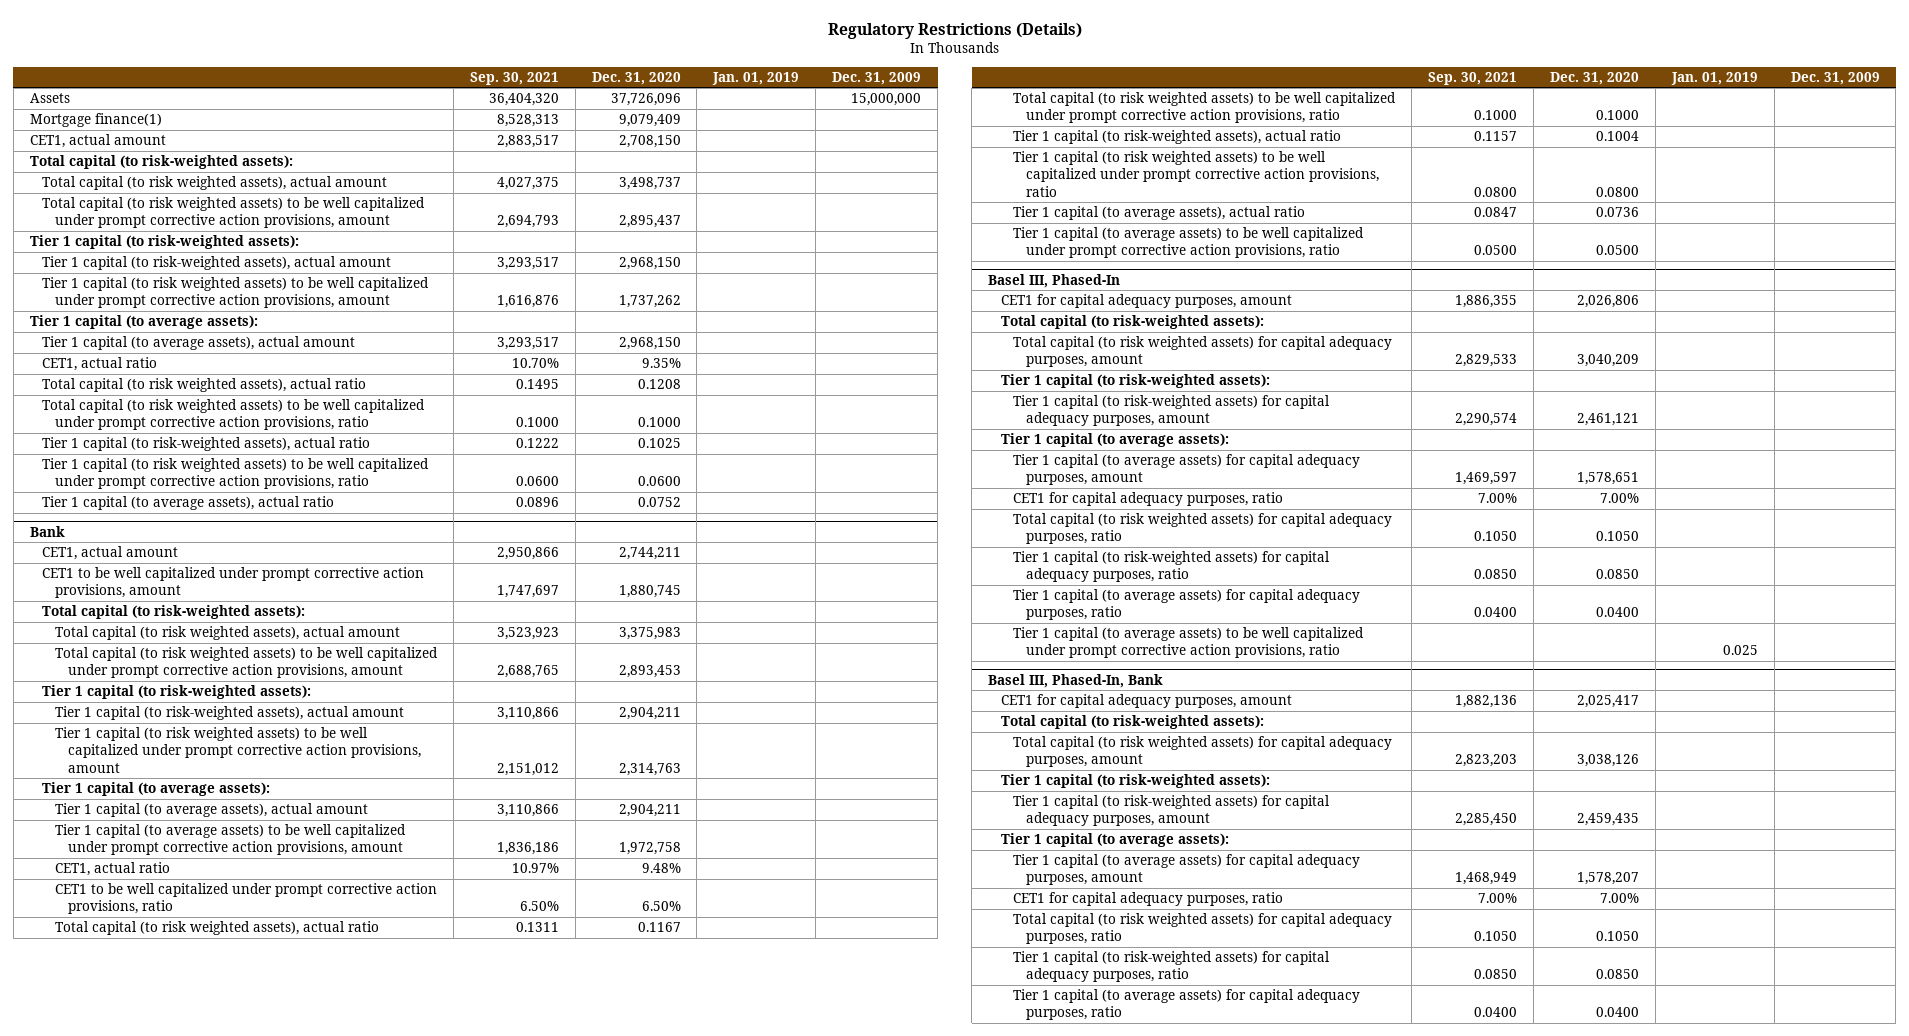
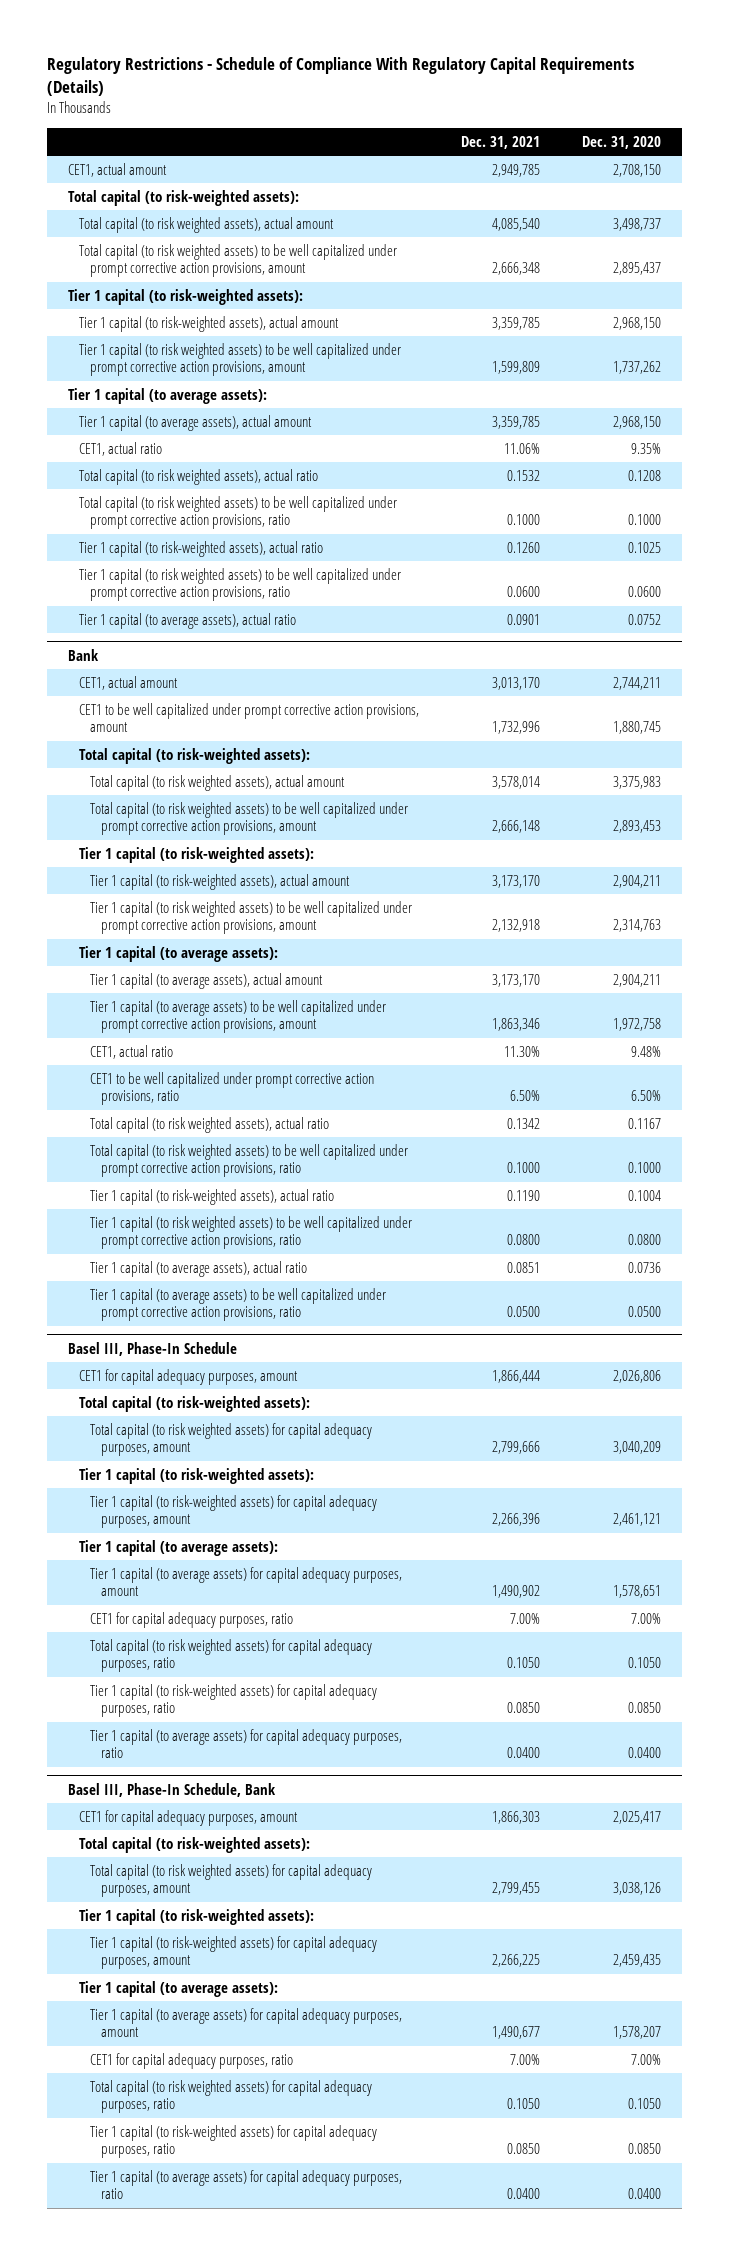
- Regulatory Restrictions (Details)
+ Regulatory Restrictions - Schedule of Compliance With Regulatory Capital Requirements (Details)
- | Sep. 30, 2021 | Dec. 31, 2020 | Jan. 01, 2019 | Dec. 31, 2009
+ | Dec. 31, 2021 | Dec. 31, 2020
- Assets | 36,404,320 | 37,726,096 | | 15,000,000
- Mortgage finance(1) | 8,528,313 | 9,079,409 | |
- Basel III, Phased-In
+ Basel III, Phase-In Schedule
- Tier 1 capital (to average assets) to be well capitalized under prompt corrective action provisions, ratio | | | 0.025 |
- Basel III, Phased-In, Bank
+ Basel III, Phase-In Schedule, Bank

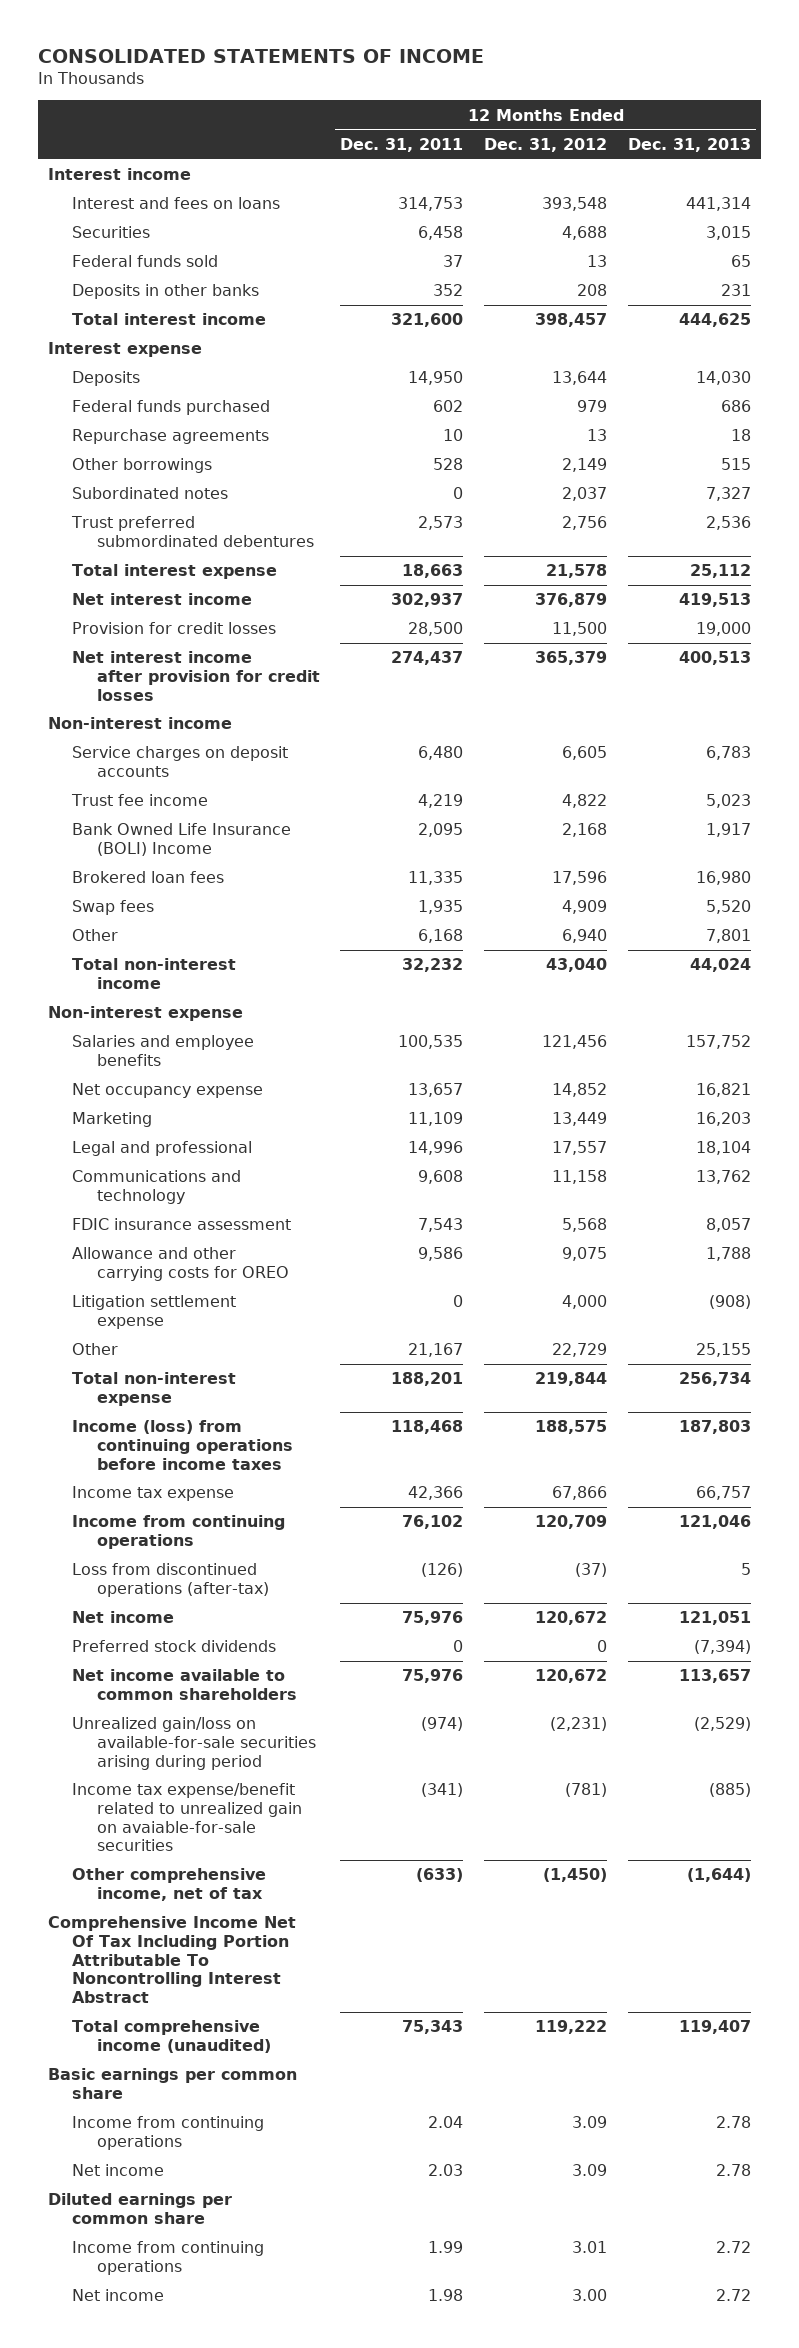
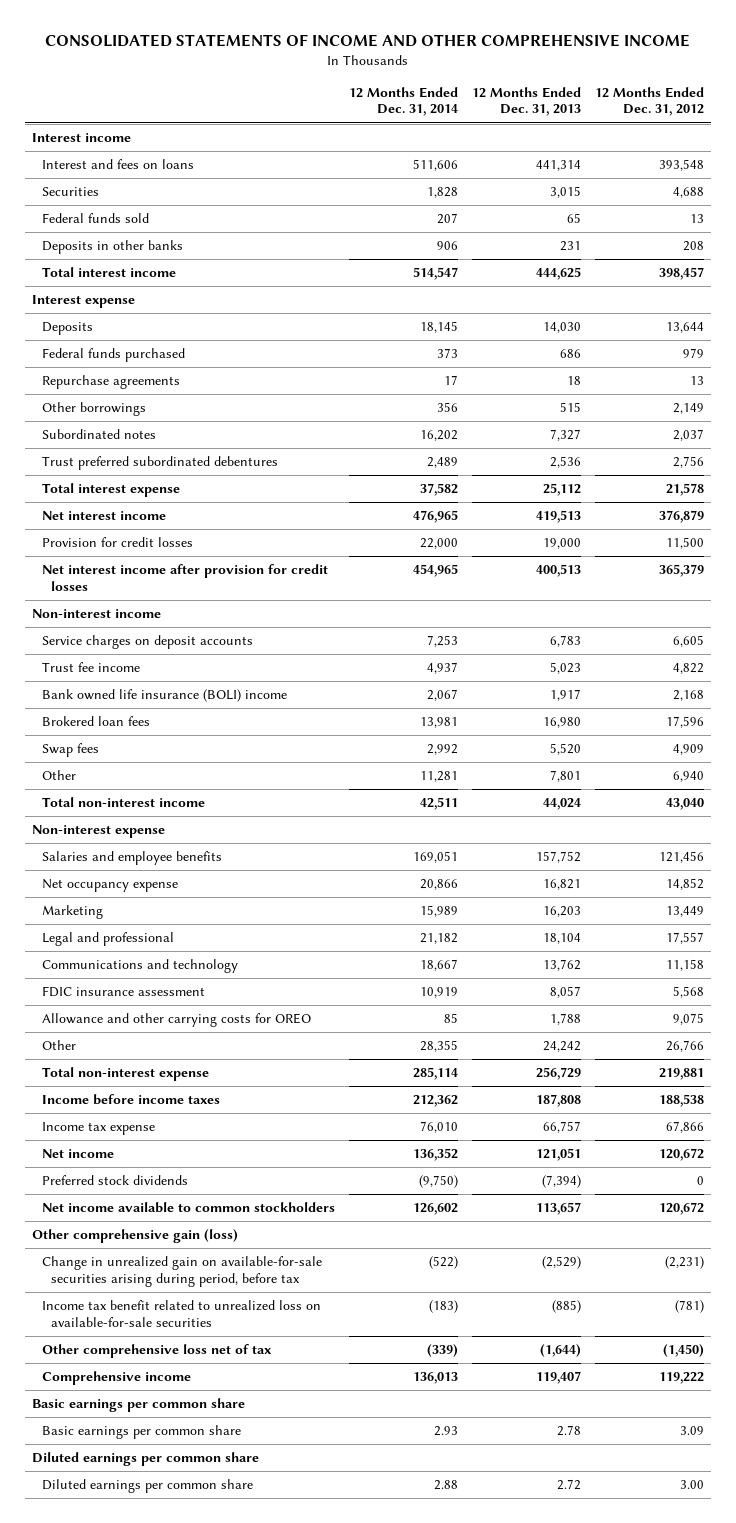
- CONSOLIDATED STATEMENTS OF INCOME
+ CONSOLIDATED STATEMENTS OF INCOME AND OTHER COMPREHENSIVE INCOME
- | 12 Months Ended Dec. 31, 2011 | 12 Months Ended Dec. 31, 2012 | 12 Months Ended Dec. 31, 2013
+ | 12 Months Ended Dec. 31, 2014 | 12 Months Ended Dec. 31, 2013 | 12 Months Ended Dec. 31, 2012
- Trust preferred submordinated debentures | 2,573 | 2,756 | 2,536
+ Trust preferred subordinated debentures | 2,489 | 2,536 | 2,756
- Bank Owned Life Insurance (BOLI) Income | 2,095 | 2,168 | 1,917
+ Bank owned life insurance (BOLI) income | 2,067 | 1,917 | 2,168
- Litigation settlement expense | 0 | 4,000 | (908)
- Other | 21,167 | 22,729 | 25,155
- Total non-interest expense | 188,201 | 219,844 | 256,734
- Income (loss) from continuing operations before income taxes | 118,468 | 188,575 | 187,803
+ Other | 28,355 | 24,242 | 26,766
+ Total non-interest expense | 285,114 | 256,729 | 219,881
+ Income before income taxes | 212,362 | 187,808 | 188,538
- Income from continuing operations | 76,102 | 120,709 | 121,046
- Loss from discontinued operations (after-tax) | (126) | (37) | 5
- Net income available to common shareholders | 75,976 | 120,672 | 113,657
- Unrealized gain/loss on available-for-sale securities arising during period | (974) | (2,231) | (2,529)
- Income tax expense/benefit related to unrealized gain on avaiable-for-sale securities | (341) | (781) | (885)
- Other comprehensive income, net of tax | (633) | (1,450) | (1,644)
- Comprehensive Income Net Of Tax Including Portion Attributable To Noncontrolling Interest Abstract
- Total comprehensive income (unaudited) | 75,343 | 119,222 | 119,407
+ Net income available to common stockholders | 126,602 | 113,657 | 120,672
+ Other comprehensive gain (loss)
+ Change in unrealized gain on available-for-sale securities arising during period, before tax | (522) | (2,529) | (2,231)
+ Income tax benefit related to unrealized loss on available-for-sale securities | (183) | (885) | (781)
+ Other comprehensive loss net of tax | (339) | (1,644) | (1,450)
+ Comprehensive income | 136,013 | 119,407 | 119,222
- Income from continuing operations | 2.04 | 3.09 | 2.78
- Net income | 2.03 | 3.09 | 2.78
+ Basic earnings per common share | 2.93 | 2.78 | 3.09
- Income from continuing operations | 1.99 | 3.01 | 2.72
- Net income | 1.98 | 3.00 | 2.72
+ Diluted earnings per common share | 2.88 | 2.72 | 3.00

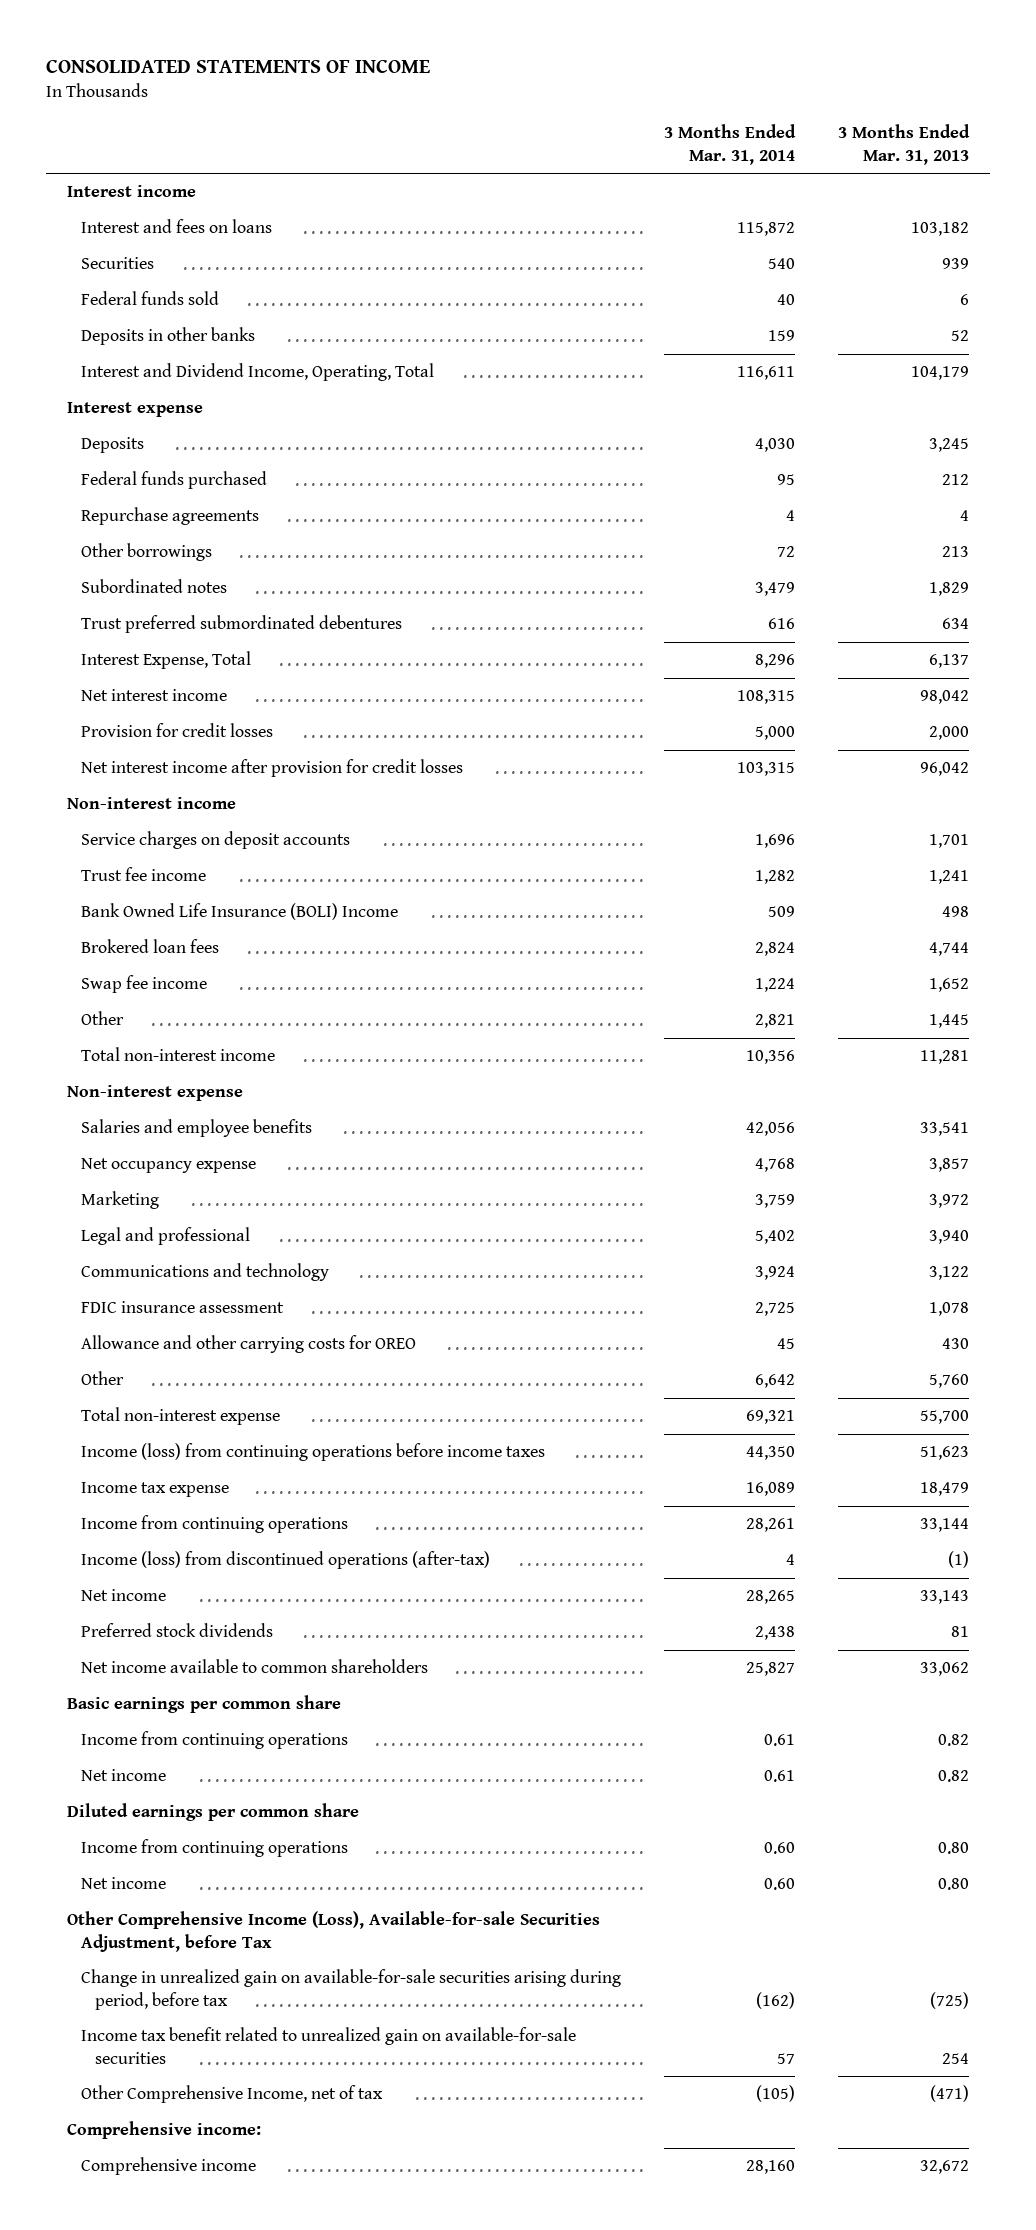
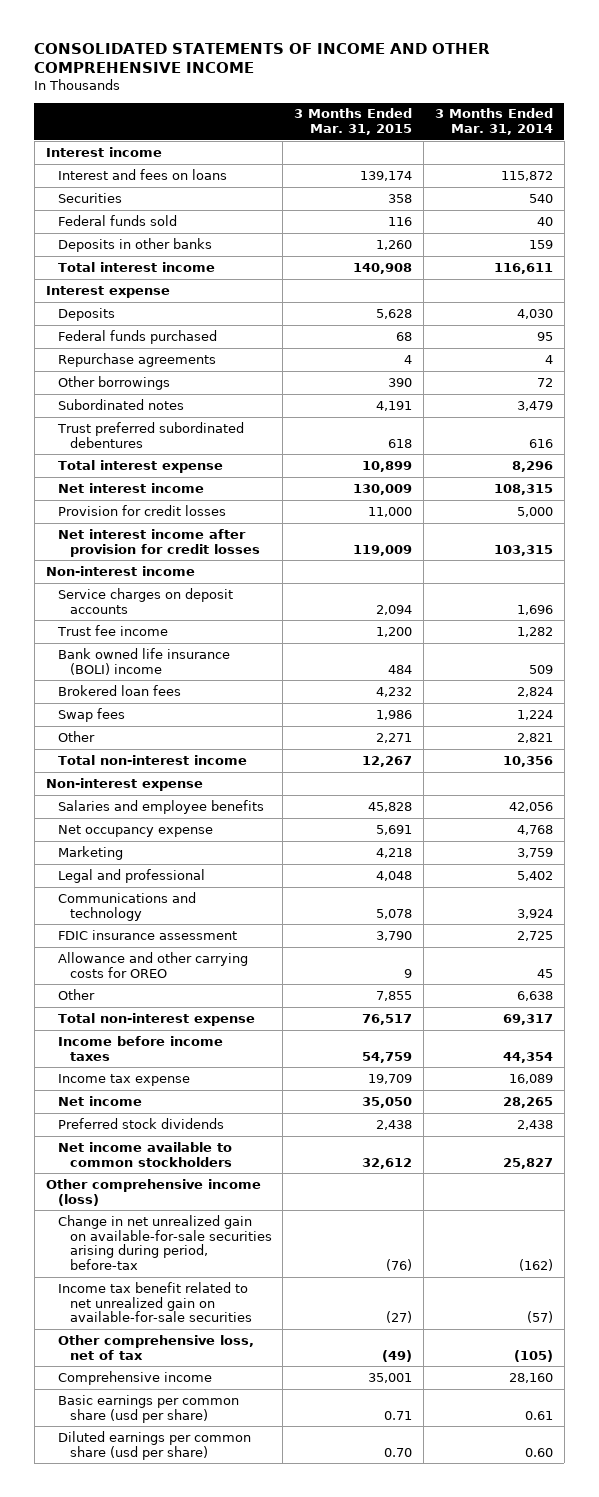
- CONSOLIDATED STATEMENTS OF INCOME
+ CONSOLIDATED STATEMENTS OF INCOME AND OTHER COMPREHENSIVE INCOME
- | 3 Months Ended Mar. 31, 2014 | 3 Months Ended Mar. 31, 2013
+ | 3 Months Ended Mar. 31, 2015 | 3 Months Ended Mar. 31, 2014
- Interest and Dividend Income, Operating, Total | 116,611 | 104,179
+ Total interest income | 140,908 | 116,611
- Trust preferred submordinated debentures | 616 | 634
- Interest Expense, Total | 8,296 | 6,137
+ Trust preferred subordinated debentures | 618 | 616
+ Total interest expense | 10,899 | 8,296
- Bank Owned Life Insurance (BOLI) Income | 509 | 498
+ Bank owned life insurance (BOLI) income | 484 | 509
- Swap fee income | 1,224 | 1,652
+ Swap fees | 1,986 | 1,224
- Other | 6,642 | 5,760
- Total non-interest expense | 69,321 | 55,700
- Income (loss) from continuing operations before income taxes | 44,350 | 51,623
+ Other | 7,855 | 6,638
+ Total non-interest expense | 76,517 | 69,317
+ Income before income taxes | 54,759 | 44,354
- Income from continuing operations | 28,261 | 33,144
- Income (loss) from discontinued operations (after-tax) | 4 | (1)
- Net income available to common shareholders | 25,827 | 33,062
- Basic earnings per common share
- Income from continuing operations | 0.61 | 0.82
- Net income | 0.61 | 0.82
- Diluted earnings per common share
- Income from continuing operations | 0.60 | 0.80
- Net income | 0.60 | 0.80
- Other Comprehensive Income (Loss), Available-for-sale Securities Adjustment, before Tax
- Change in unrealized gain on available-for-sale securities arising during period, before tax | (162) | (725)
- Income tax benefit related to unrealized gain on available-for-sale securities | 57 | 254
- Other Comprehensive Income, net of tax | (105) | (471)
- Comprehensive income:
+ Net income available to common stockholders | 32,612 | 25,827
+ Other comprehensive income (loss)
+ Change in net unrealized gain on available-for-sale securities arising during period, before-tax | (76) | (162)
+ Income tax benefit related to net unrealized gain on available-for-sale securities | (27) | (57)
+ Other comprehensive loss, net of tax | (49) | (105)
+ Basic earnings per common share (usd per share) | 0.71 | 0.61
+ Diluted earnings per common share (usd per share) | 0.70 | 0.60

